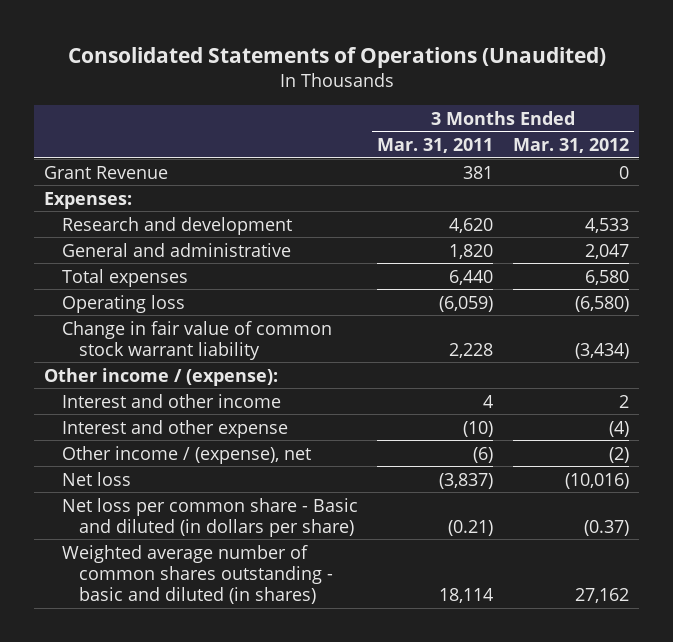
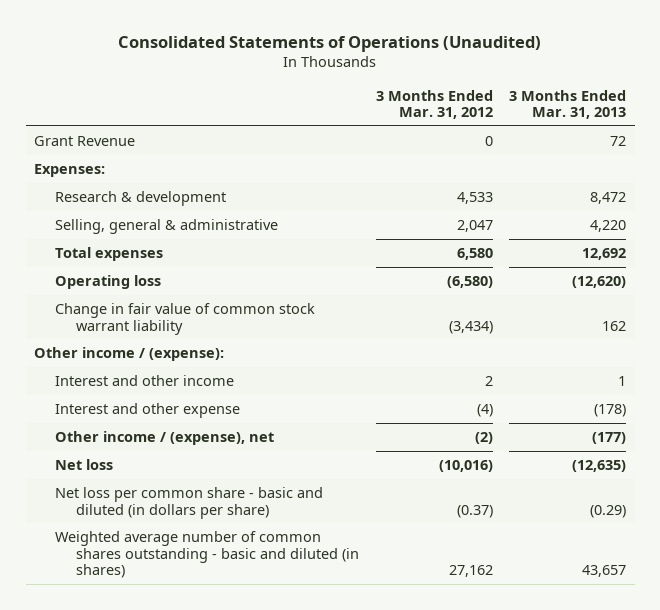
- | 3 Months Ended Mar. 31, 2011 | 3 Months Ended Mar. 31, 2012
+ | 3 Months Ended Mar. 31, 2012 | 3 Months Ended Mar. 31, 2013
- Research and development | 4,620 | 4,533
- General and administrative | 1,820 | 2,047
+ Research & development | 4,533 | 8,472
+ Selling, general & administrative | 2,047 | 4,220
- Net loss per common share - Basic and diluted (in dollars per share) | (0.21) | (0.37)
+ Net loss per common share - basic and diluted (in dollars per share) | (0.37) | (0.29)

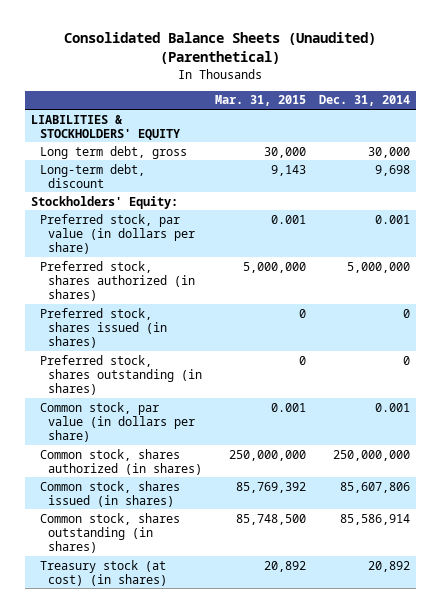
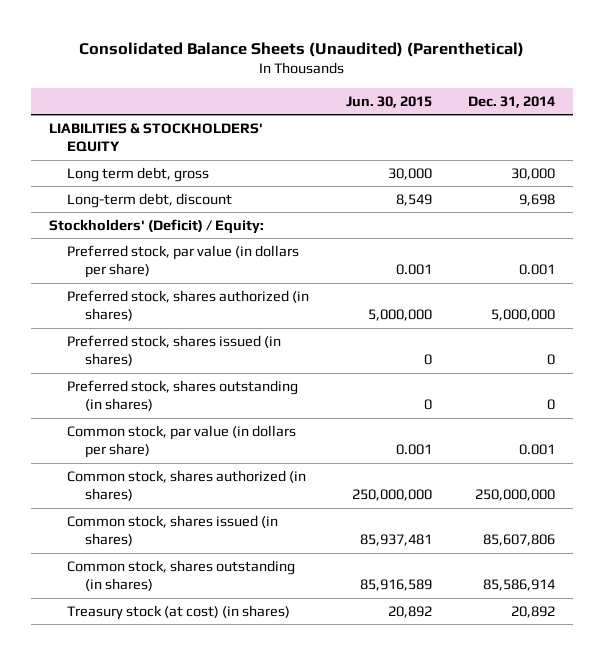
- | Mar. 31, 2015 | Dec. 31, 2014
+ | Jun. 30, 2015 | Dec. 31, 2014
- Stockholders' Equity:
+ Stockholders' (Deficit) / Equity:

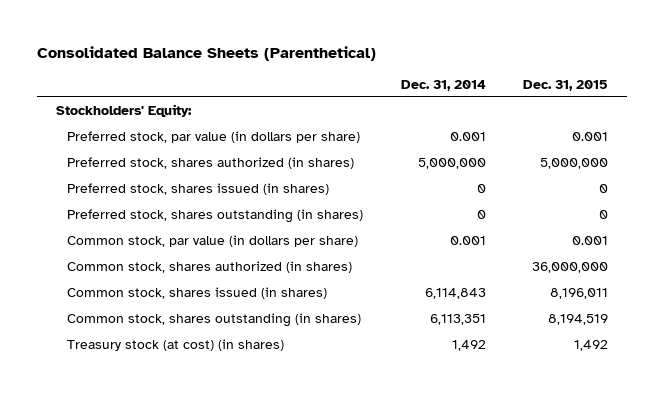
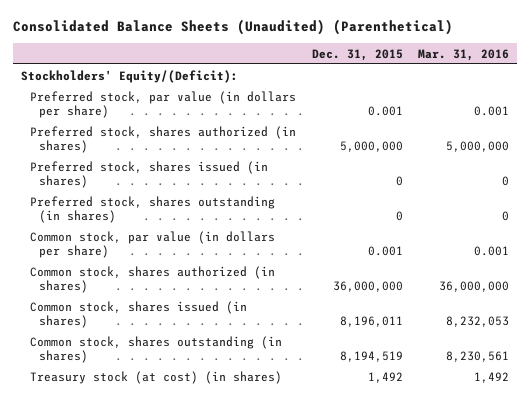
- Consolidated Balance Sheets (Parenthetical)
+ Consolidated Balance Sheets (Unaudited) (Parenthetical)
- | Dec. 31, 2014 | Dec. 31, 2015
+ | Dec. 31, 2015 | Mar. 31, 2016
- Stockholders' Equity:
+ Stockholders' Equity/(Deficit):

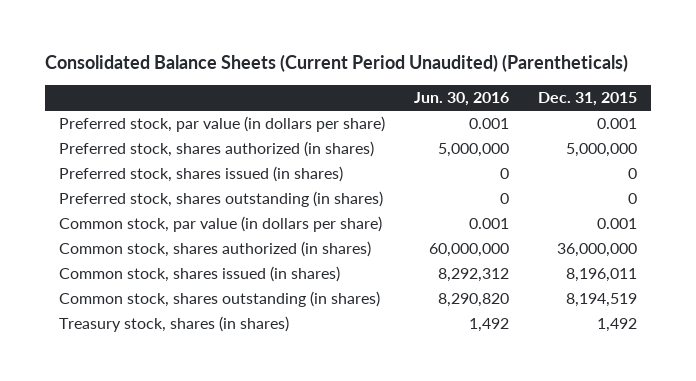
- Consolidated Balance Sheets (Unaudited) (Parenthetical)
+ Consolidated Balance Sheets (Current Period Unaudited) (Parentheticals)
- | Dec. 31, 2015 | Mar. 31, 2016
+ | Jun. 30, 2016 | Dec. 31, 2015
- Stockholders' Equity/(Deficit):
- Treasury stock (at cost) (in shares) | 1,492 | 1,492
+ Treasury stock, shares (in shares) | 1,492 | 1,492

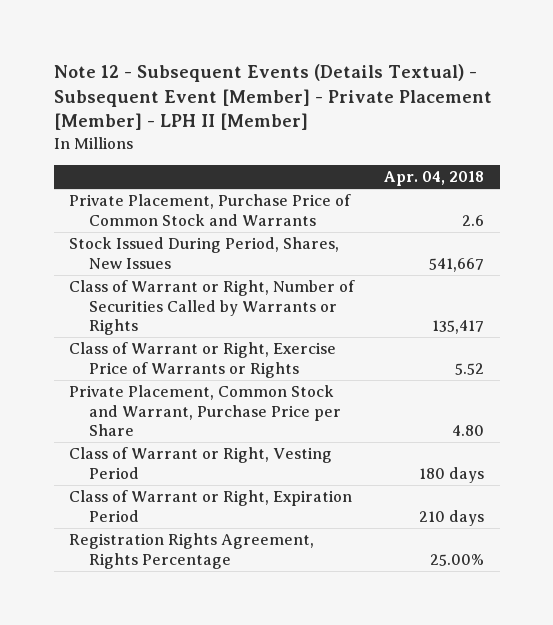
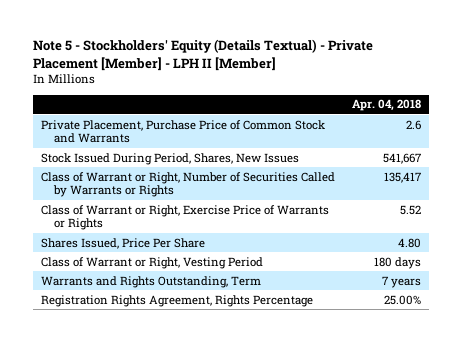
- Note 12 - Subsequent Events (Details Textual) - Subsequent Event [Member] - Private Placement [Member] - LPH II [Member]
+ Note 5 - Stockholders' Equity (Details Textual) - Private Placement [Member] - LPH II [Member]
- Private Placement, Common Stock and Warrant, Purchase Price per Share | 4.80
+ Shares Issued, Price Per Share | 4.80
- Class of Warrant or Right, Expiration Period | 210 days
+ Warrants and Rights Outstanding, Term | 7 years

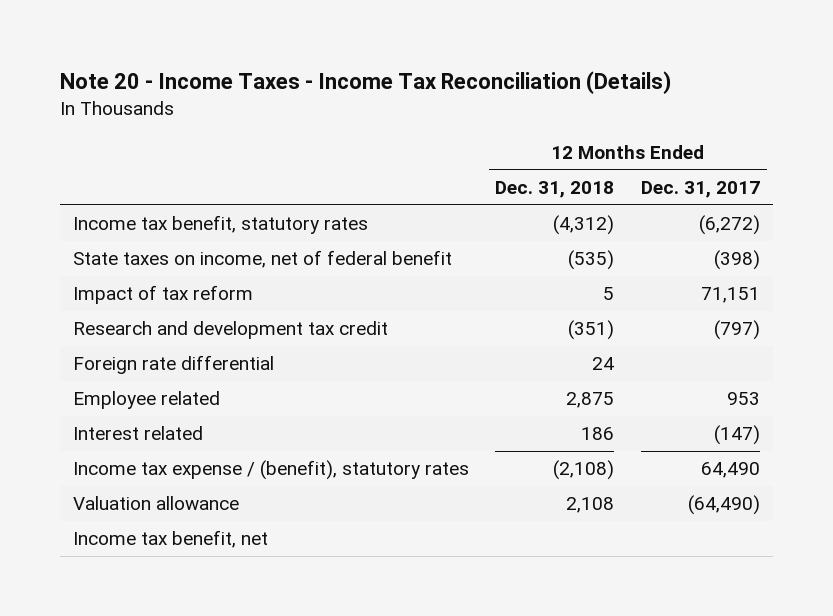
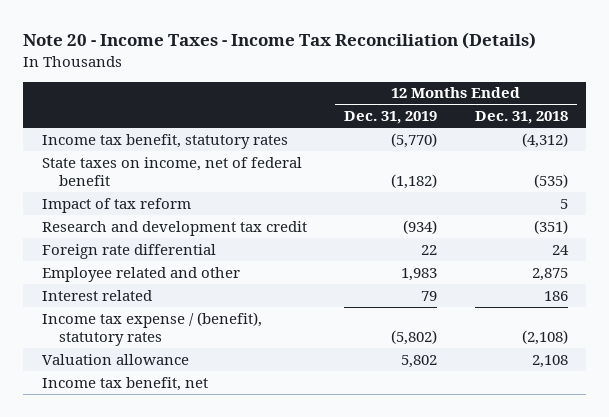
- | 12 Months Ended Dec. 31, 2018 | 12 Months Ended Dec. 31, 2017
+ | 12 Months Ended Dec. 31, 2019 | 12 Months Ended Dec. 31, 2018
- Employee related | 2,875 | 953
+ Employee related and other | 1,983 | 2,875

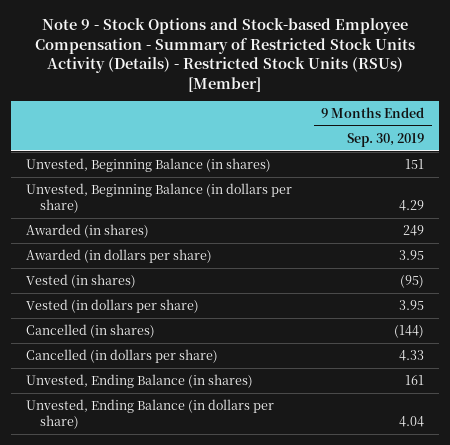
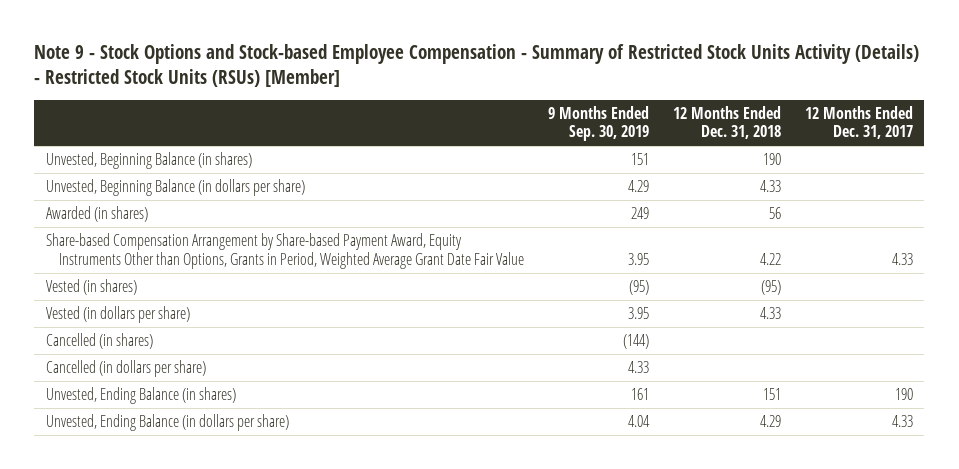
- | 9 Months Ended Sep. 30, 2019
+ | 9 Months Ended Sep. 30, 2019 | 12 Months Ended Dec. 31, 2018 | 12 Months Ended Dec. 31, 2017
- Awarded (in dollars per share) | 3.95
+ Share-based Compensation Arrangement by Share-based Payment Award, Equity Instruments Other than Options, Grants in Period, Weighted Average Grant Date Fair Value | 3.95 | 4.22 | 4.33

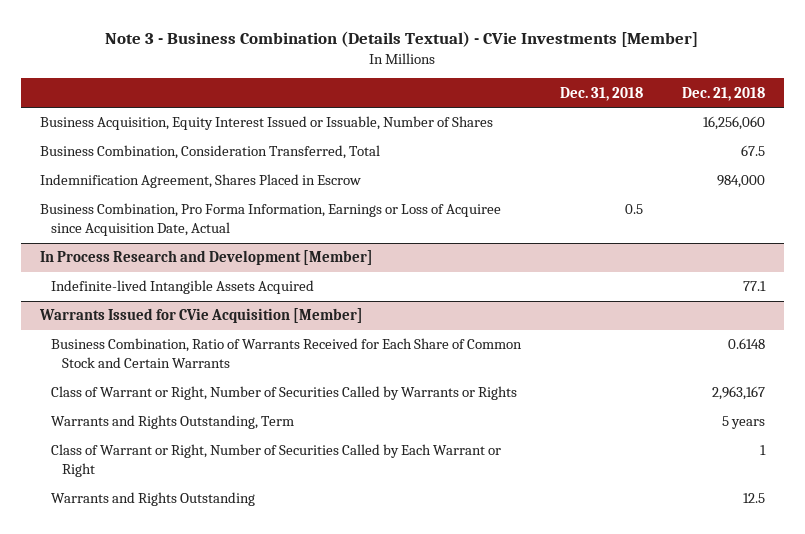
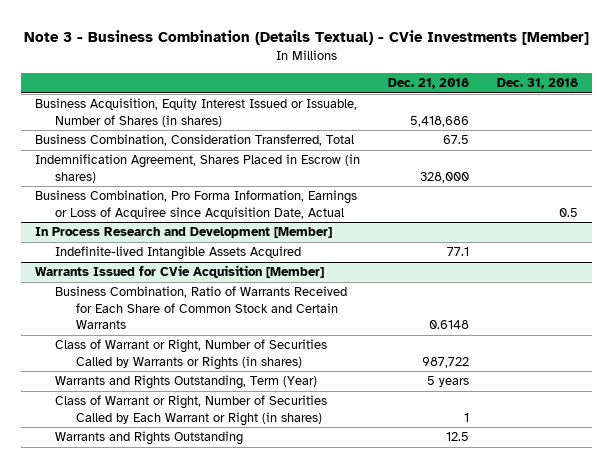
- | Dec. 31, 2018 | Dec. 21, 2018
+ | Dec. 21, 2018 | Dec. 31, 2018
- Business Acquisition, Equity Interest Issued or Issuable, Number of Shares | | 16,256,060
+ Business Acquisition, Equity Interest Issued or Issuable, Number of Shares (in shares) | 5,418,686 |
- Indemnification Agreement, Shares Placed in Escrow | | 984,000
+ Indemnification Agreement, Shares Placed in Escrow (in shares) | 328,000 |
@ Warrants Issued for CVie Acquisition [Member]
- Class of Warrant or Right, Number of Securities Called by Warrants or Rights | | 2,963,167
- Warrants and Rights Outstanding, Term | | 5 years
- Class of Warrant or Right, Number of Securities Called by Each Warrant or Right | | 1
+ Class of Warrant or Right, Number of Securities Called by Warrants or Rights (in shares) | 987,722 |
+ Warrants and Rights Outstanding, Term (Year) | 5 years |
+ Class of Warrant or Right, Number of Securities Called by Each Warrant or Right (in shares) | 1 |

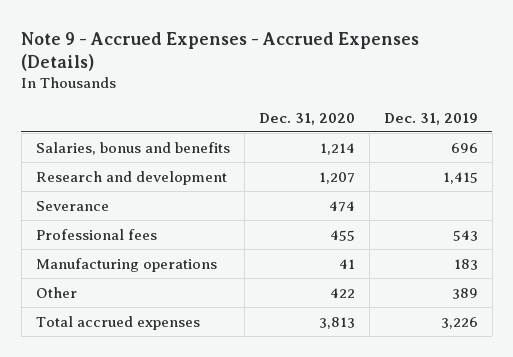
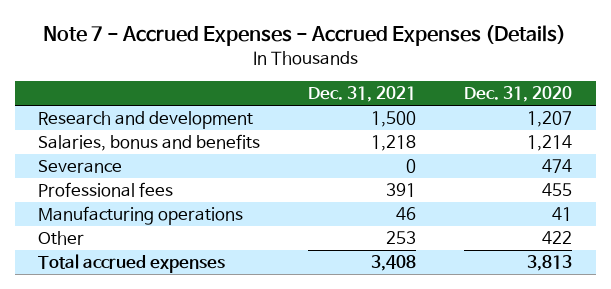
- Note 9 - Accrued Expenses - Accrued Expenses (Details)
+ Note 7 - Accrued Expenses - Accrued Expenses (Details)
- | Dec. 31, 2020 | Dec. 31, 2019
+ | Dec. 31, 2021 | Dec. 31, 2020
moved down: Salaries, bonus and benefits | 1,218 | 1,214

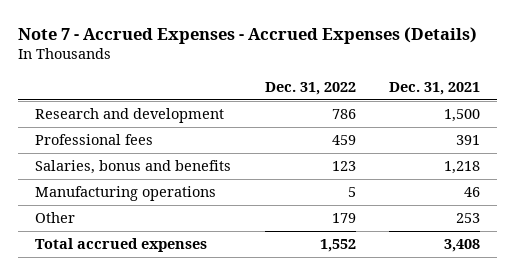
- | Dec. 31, 2021 | Dec. 31, 2020
+ | Dec. 31, 2022 | Dec. 31, 2021
- Severance | 0 | 474
moved down: Salaries, bonus and benefits | 123 | 1,218

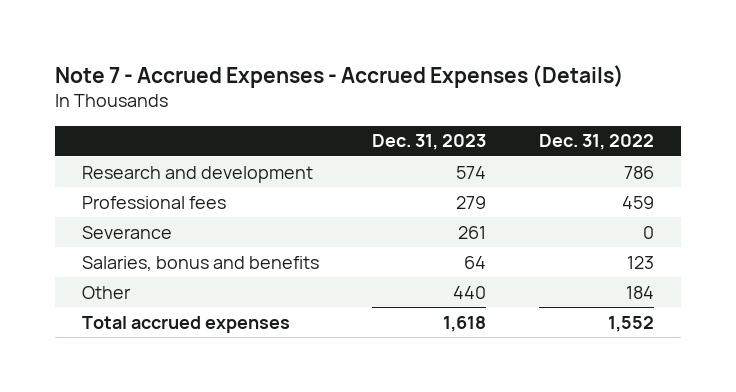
- | Dec. 31, 2022 | Dec. 31, 2021
+ | Dec. 31, 2023 | Dec. 31, 2022
+ Severance | 261 | 0
- Manufacturing operations | 5 | 46
- Other | 179 | 253
+ Other | 440 | 184

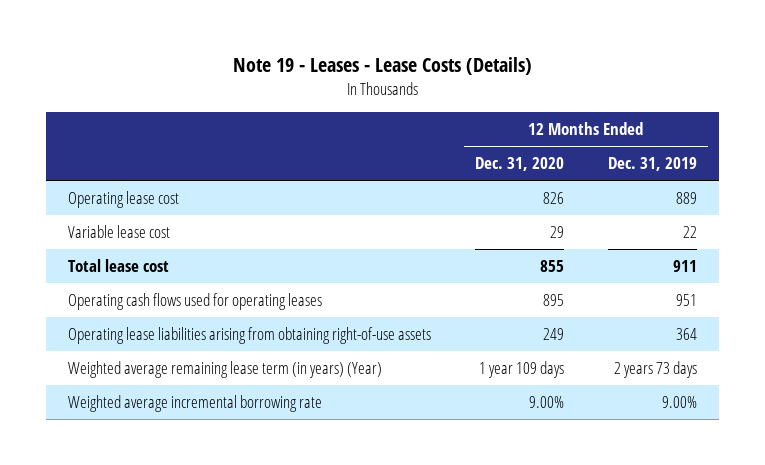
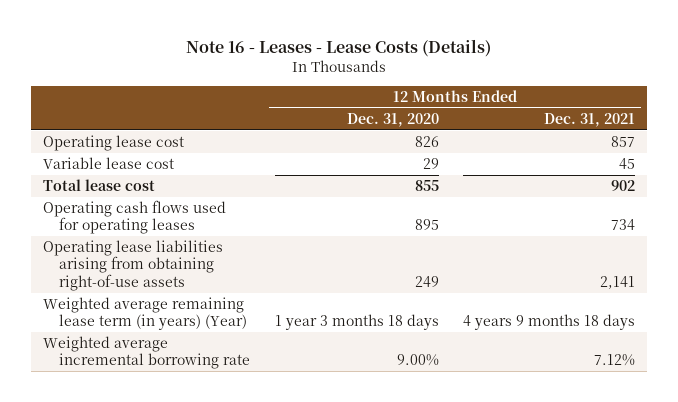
- Note 19 - Leases - Lease Costs (Details)
+ Note 16 - Leases - Lease Costs (Details)
- | 12 Months Ended Dec. 31, 2020 | 12 Months Ended Dec. 31, 2019
+ | 12 Months Ended Dec. 31, 2020 | 12 Months Ended Dec. 31, 2021
- Weighted average remaining lease term (in years) (Year) | 1 year 109 days | 2 years 73 days
+ Weighted average remaining lease term (in years) (Year) | 1 year 3 months 18 days | 4 years 9 months 18 days

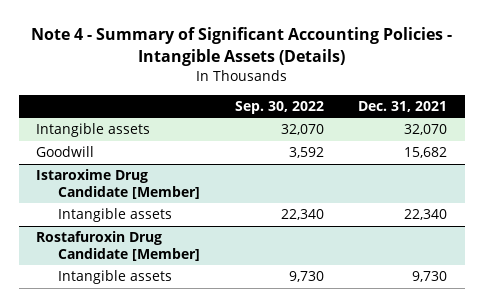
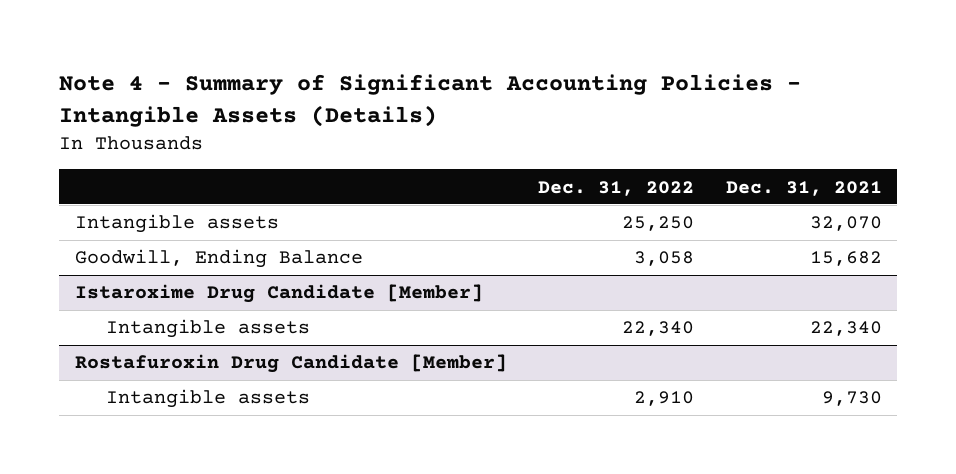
- | Sep. 30, 2022 | Dec. 31, 2021
+ | Dec. 31, 2022 | Dec. 31, 2021
- Goodwill | 3,592 | 15,682
+ Goodwill, Ending Balance | 3,058 | 15,682

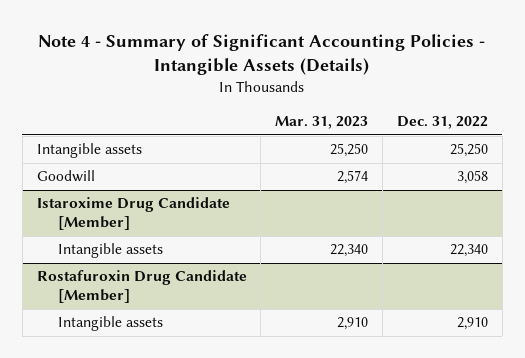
- | Dec. 31, 2022 | Dec. 31, 2021
+ | Mar. 31, 2023 | Dec. 31, 2022
- Goodwill, Ending Balance | 3,058 | 15,682
+ Goodwill | 2,574 | 3,058

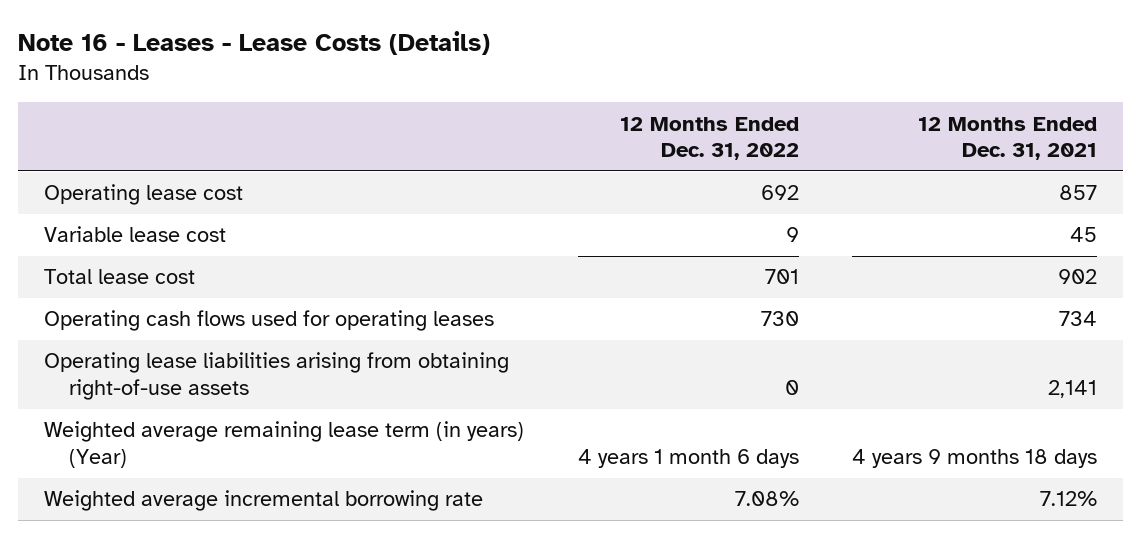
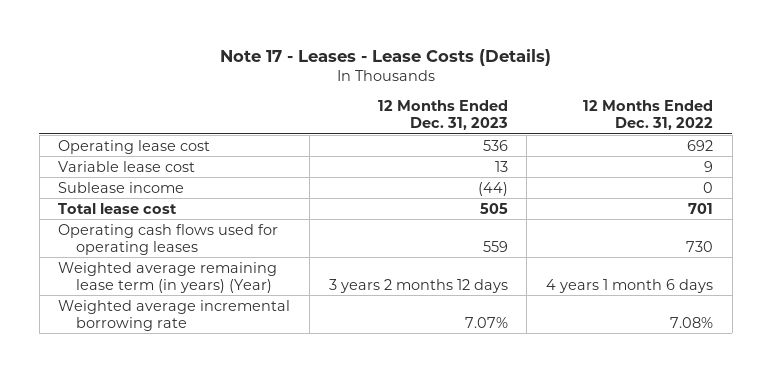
- Note 16 - Leases - Lease Costs (Details)
+ Note 17 - Leases - Lease Costs (Details)
- | 12 Months Ended Dec. 31, 2022 | 12 Months Ended Dec. 31, 2021
+ | 12 Months Ended Dec. 31, 2023 | 12 Months Ended Dec. 31, 2022
+ Sublease income | (44) | 0
- Operating lease liabilities arising from obtaining right-of-use assets | 0 | 2,141

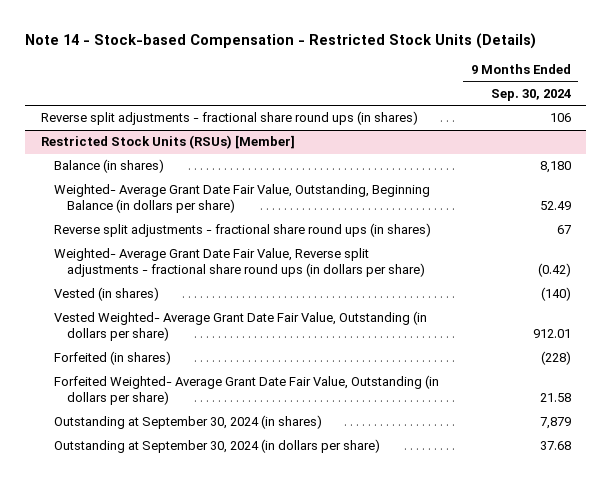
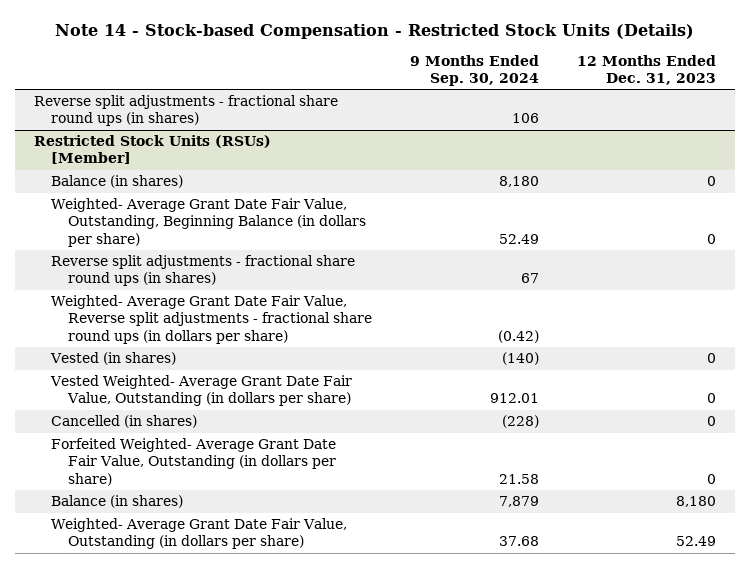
- | 9 Months Ended Sep. 30, 2024
+ | 9 Months Ended Sep. 30, 2024 | 12 Months Ended Dec. 31, 2023
@ Restricted Stock Units (RSUs) [Member]
- Forfeited (in shares) | (228)
+ Cancelled (in shares) | (228) | 0
- Outstanding at September 30, 2024 (in shares) | 7,879
- Outstanding at September 30, 2024 (in dollars per share) | 37.68
+ Balance (in shares) | 7,879 | 8,180
+ Weighted- Average Grant Date Fair Value, Outstanding (in dollars per share) | 37.68 | 52.49

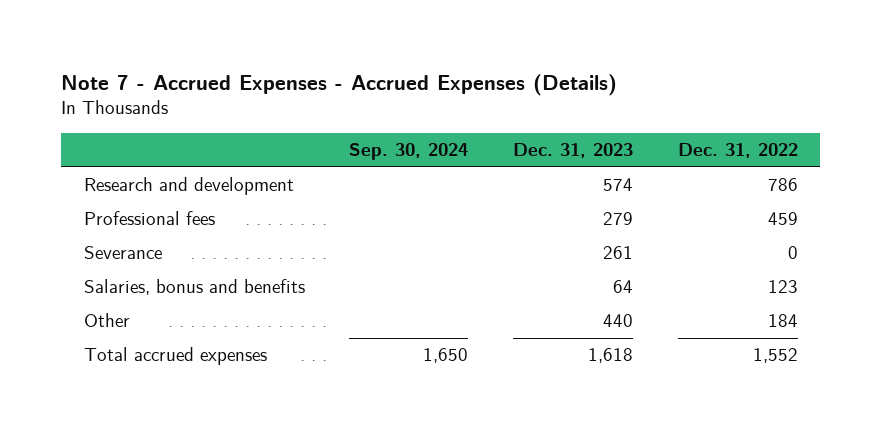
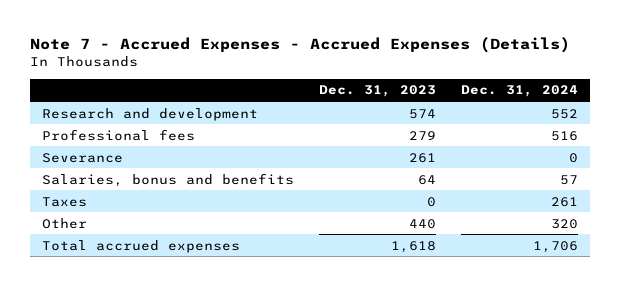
- | Sep. 30, 2024 | Dec. 31, 2023 | Dec. 31, 2022
+ | Dec. 31, 2023 | Dec. 31, 2024
+ Taxes | 0 | 261

